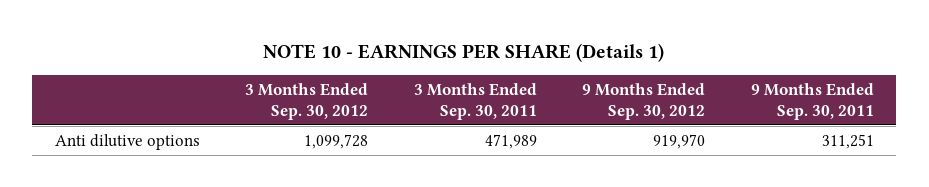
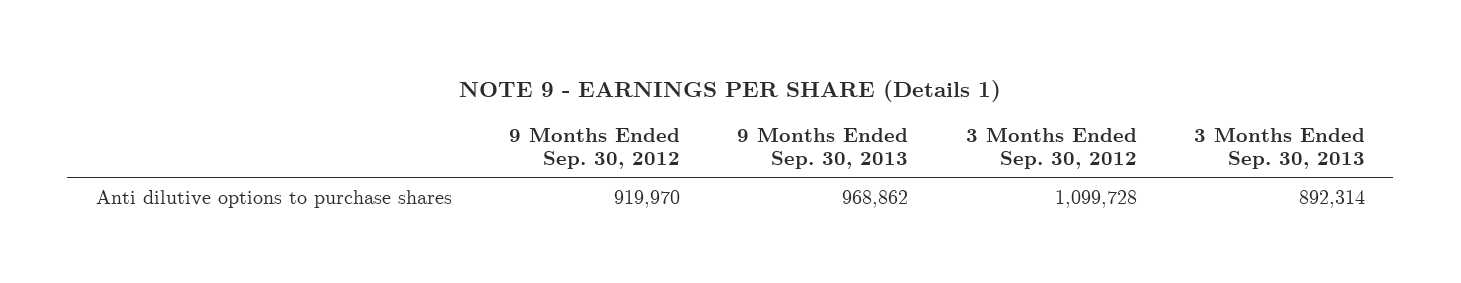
- NOTE 10 - EARNINGS PER SHARE (Details 1)
+ NOTE 9 - EARNINGS PER SHARE (Details 1)
- | 3 Months Ended Sep. 30, 2012 | 3 Months Ended Sep. 30, 2011 | 9 Months Ended Sep. 30, 2012 | 9 Months Ended Sep. 30, 2011
+ | 9 Months Ended Sep. 30, 2012 | 9 Months Ended Sep. 30, 2013 | 3 Months Ended Sep. 30, 2012 | 3 Months Ended Sep. 30, 2013
- Anti dilutive options | 1,099,728 | 471,989 | 919,970 | 311,251
+ Anti dilutive options to purchase shares | 919,970 | 968,862 | 1,099,728 | 892,314

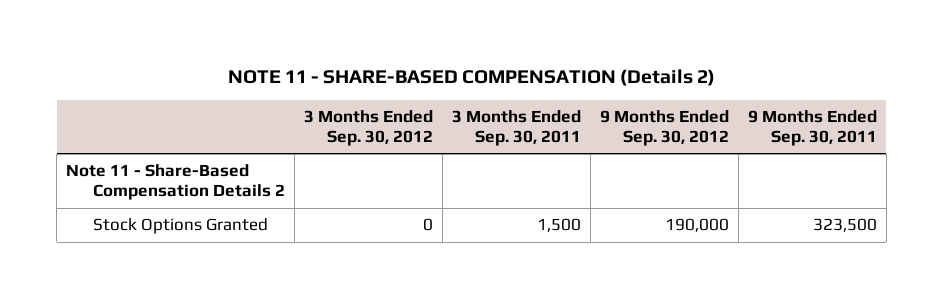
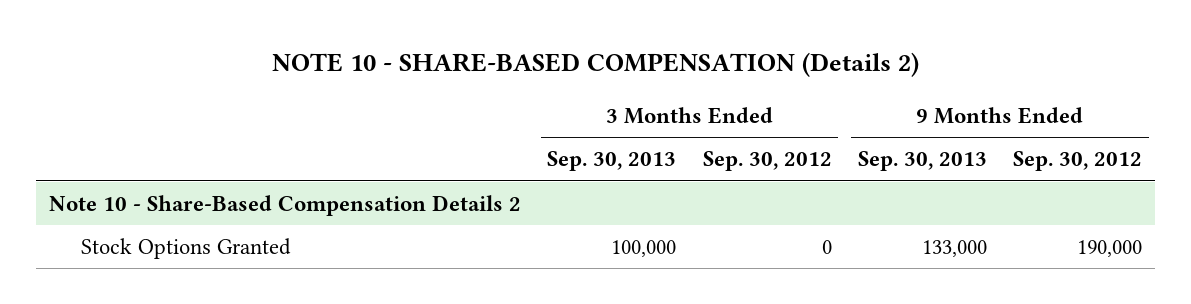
- NOTE 11 - SHARE-BASED COMPENSATION (Details 2)
+ NOTE 10 - SHARE-BASED COMPENSATION (Details 2)
- | 3 Months Ended Sep. 30, 2012 | 3 Months Ended Sep. 30, 2011 | 9 Months Ended Sep. 30, 2012 | 9 Months Ended Sep. 30, 2011
+ | 3 Months Ended Sep. 30, 2013 | 3 Months Ended Sep. 30, 2012 | 9 Months Ended Sep. 30, 2013 | 9 Months Ended Sep. 30, 2012
- Note 11 - Share-Based Compensation Details 2
+ Note 10 - Share-Based Compensation Details 2

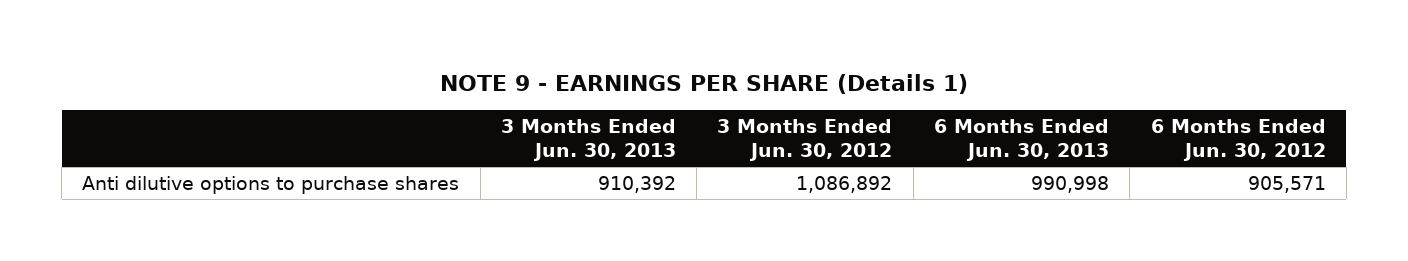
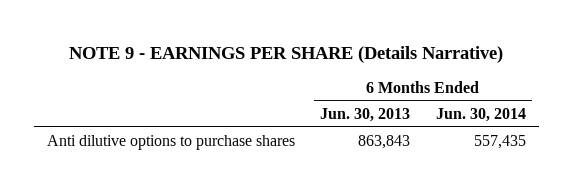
- NOTE 9 - EARNINGS PER SHARE (Details 1)
+ NOTE 9 - EARNINGS PER SHARE (Details Narrative)
- | 3 Months Ended Jun. 30, 2013 | 3 Months Ended Jun. 30, 2012 | 6 Months Ended Jun. 30, 2013 | 6 Months Ended Jun. 30, 2012
+ | 6 Months Ended Jun. 30, 2013 | 6 Months Ended Jun. 30, 2014
- Anti dilutive options to purchase shares | 910,392 | 1,086,892 | 990,998 | 905,571
+ Anti dilutive options to purchase shares | 863,843 | 557,435

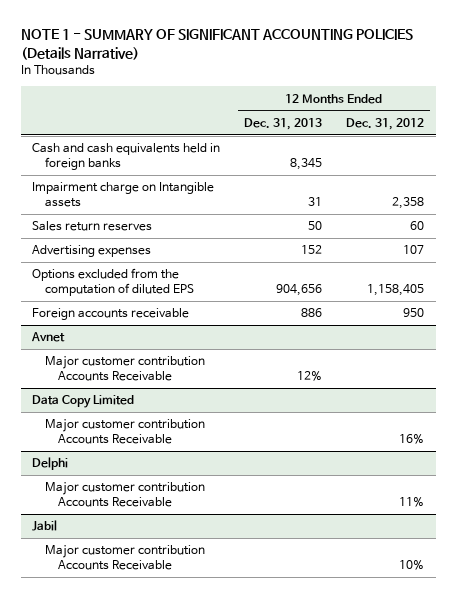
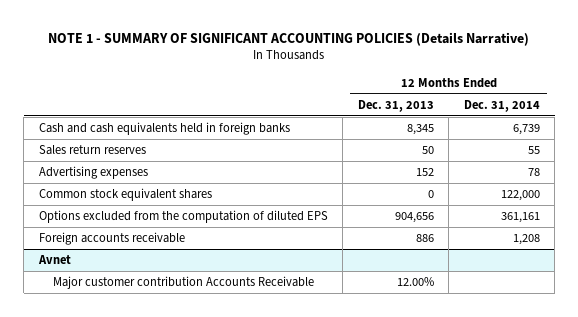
- | 12 Months Ended Dec. 31, 2013 | 12 Months Ended Dec. 31, 2012
+ | 12 Months Ended Dec. 31, 2013 | 12 Months Ended Dec. 31, 2014
- Impairment charge on Intangible assets | 31 | 2,358
+ Common stock equivalent shares | 0 | 122,000
@ Avnet
- Major customer contribution Accounts Receivable | 12% |
- Data Copy Limited
- Major customer contribution Accounts Receivable | | 16%
- Delphi
- Major customer contribution Accounts Receivable | | 11%
- Jabil
- Major customer contribution Accounts Receivable | | 10%
@ Avnet
+ Major customer contribution Accounts Receivable | 12.00% |

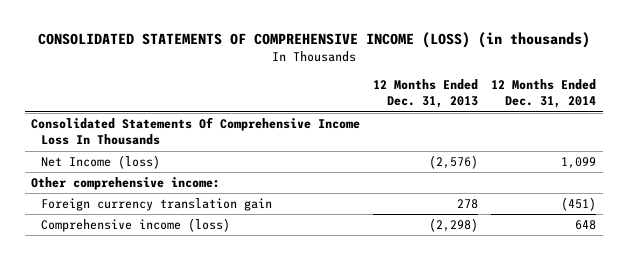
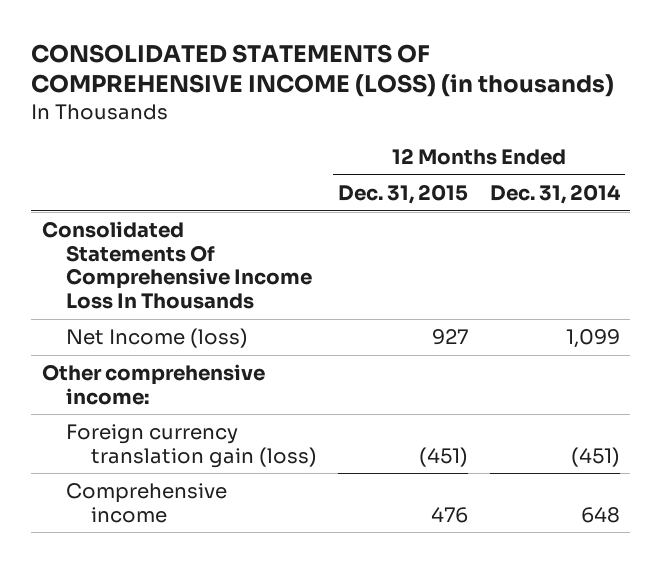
- | 12 Months Ended Dec. 31, 2013 | 12 Months Ended Dec. 31, 2014
+ | 12 Months Ended Dec. 31, 2015 | 12 Months Ended Dec. 31, 2014
- Foreign currency translation gain | 278 | (451)
- Comprehensive income (loss) | (2,298) | 648
+ Foreign currency translation gain (loss) | (451) | (451)
+ Comprehensive income | 476 | 648

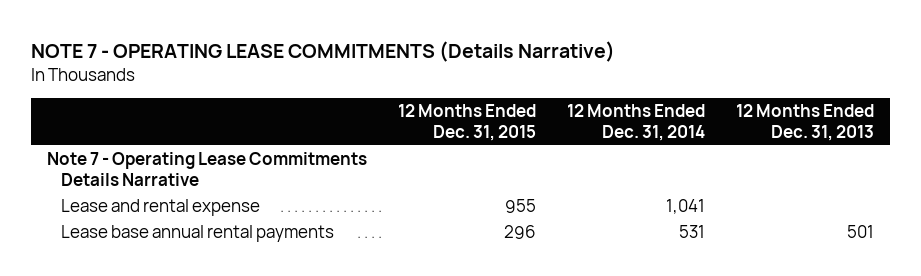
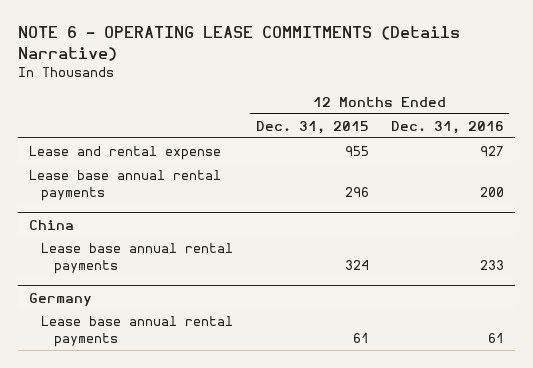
- NOTE 7 - OPERATING LEASE COMMITMENTS (Details Narrative)
+ NOTE 6 - OPERATING LEASE COMMITMENTS (Details Narrative)
- | 12 Months Ended Dec. 31, 2015 | 12 Months Ended Dec. 31, 2014 | 12 Months Ended Dec. 31, 2013
+ | 12 Months Ended Dec. 31, 2015 | 12 Months Ended Dec. 31, 2016
- Note 7 - Operating Lease Commitments Details Narrative
+ China
+ Lease base annual rental payments | 324 | 233
+ Germany
+ Lease base annual rental payments | 61 | 61

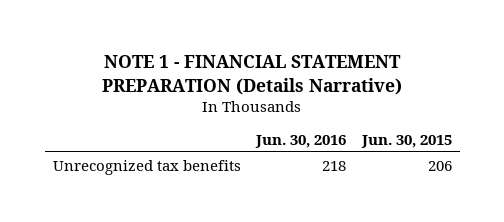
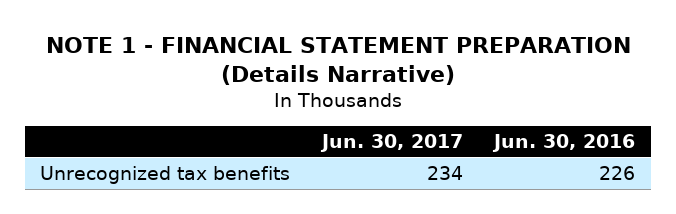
- | Jun. 30, 2016 | Jun. 30, 2015
+ | Jun. 30, 2017 | Jun. 30, 2016
- Unrecognized tax benefits | 218 | 206
+ Unrecognized tax benefits | 234 | 226

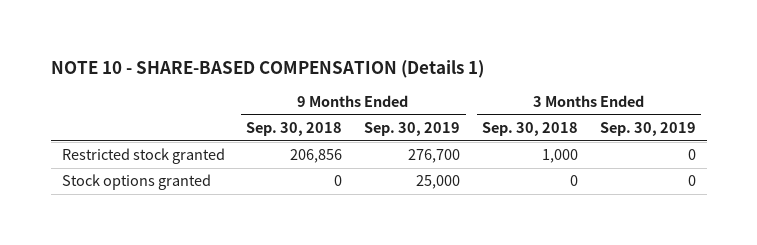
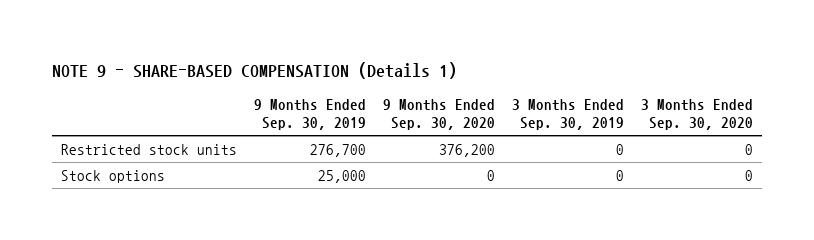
- NOTE 10 - SHARE-BASED COMPENSATION (Details 1)
+ NOTE 9 - SHARE-BASED COMPENSATION (Details 1)
- | 9 Months Ended Sep. 30, 2018 | 9 Months Ended Sep. 30, 2019 | 3 Months Ended Sep. 30, 2018 | 3 Months Ended Sep. 30, 2019
+ | 9 Months Ended Sep. 30, 2019 | 9 Months Ended Sep. 30, 2020 | 3 Months Ended Sep. 30, 2019 | 3 Months Ended Sep. 30, 2020
- Restricted stock granted | 206,856 | 276,700 | 1,000 | 0
- Stock options granted | 0 | 25,000 | 0 | 0
+ Restricted stock units | 276,700 | 376,200 | 0 | 0
+ Stock options | 25,000 | 0 | 0 | 0

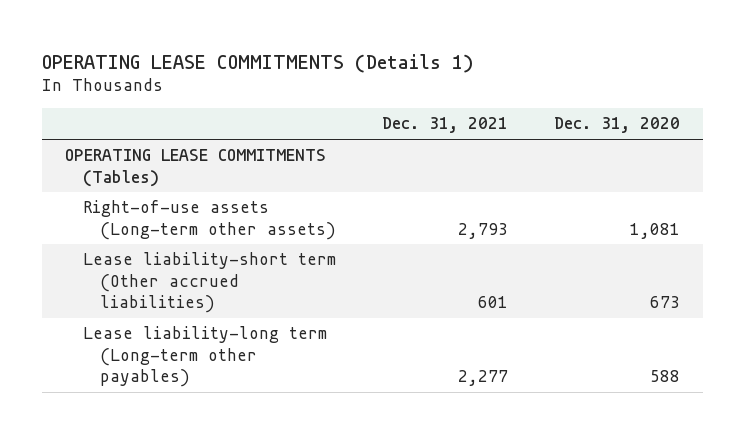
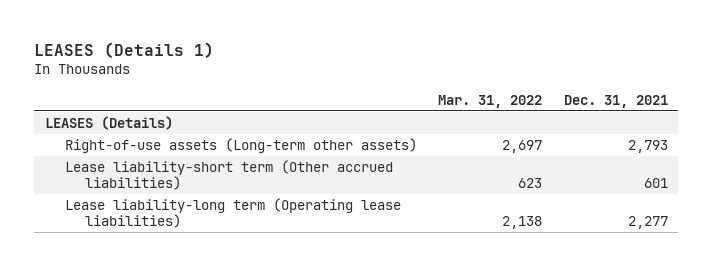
- OPERATING LEASE COMMITMENTS (Details 1)
+ LEASES (Details 1)
- | Dec. 31, 2021 | Dec. 31, 2020
+ | Mar. 31, 2022 | Dec. 31, 2021
- OPERATING LEASE COMMITMENTS (Tables)
+ LEASES (Details)
- Lease liability-long term (Long-term other payables) | 2,277 | 588
+ Lease liability-long term (Operating lease liabilities) | 2,138 | 2,277

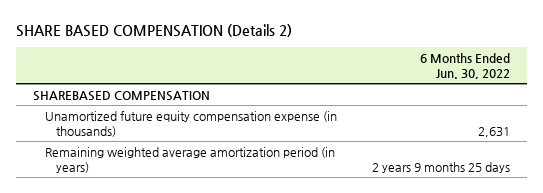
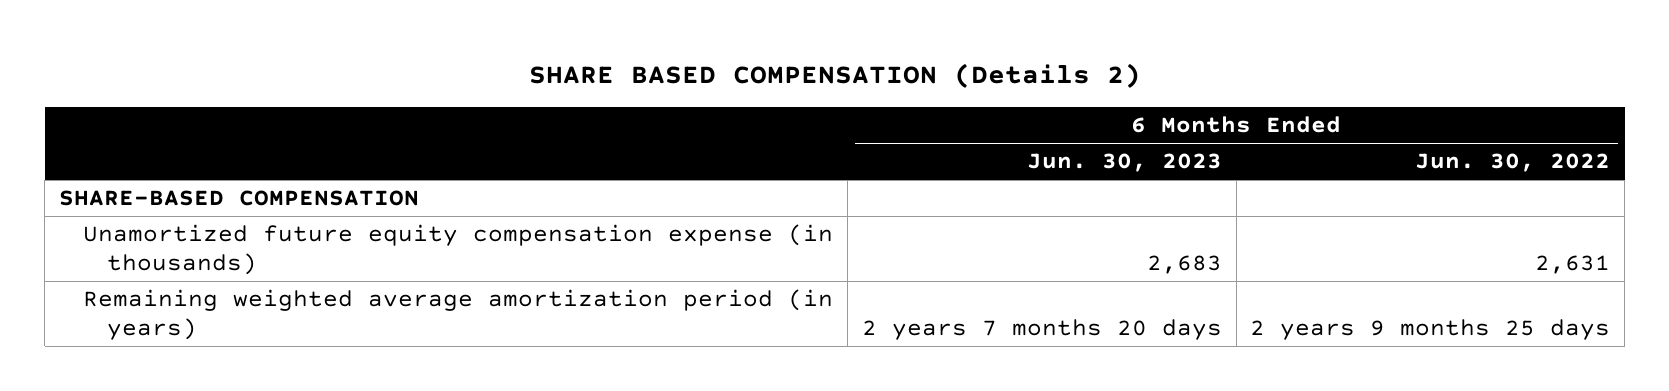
- | 6 Months Ended Jun. 30, 2022
+ | 6 Months Ended Jun. 30, 2023 | 6 Months Ended Jun. 30, 2022
- SHAREBASED COMPENSATION
+ SHARE-BASED COMPENSATION

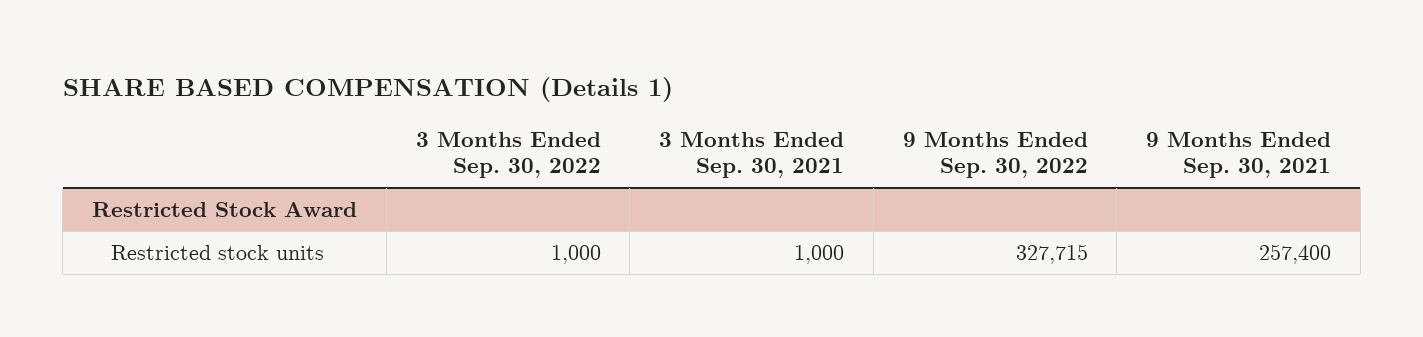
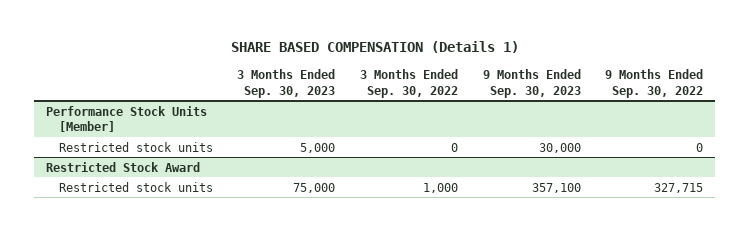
- | 3 Months Ended Sep. 30, 2022 | 3 Months Ended Sep. 30, 2021 | 9 Months Ended Sep. 30, 2022 | 9 Months Ended Sep. 30, 2021
+ | 3 Months Ended Sep. 30, 2023 | 3 Months Ended Sep. 30, 2022 | 9 Months Ended Sep. 30, 2023 | 9 Months Ended Sep. 30, 2022
+ Performance Stock Units [Member]
+ Restricted stock units | 5,000 | 0 | 30,000 | 0

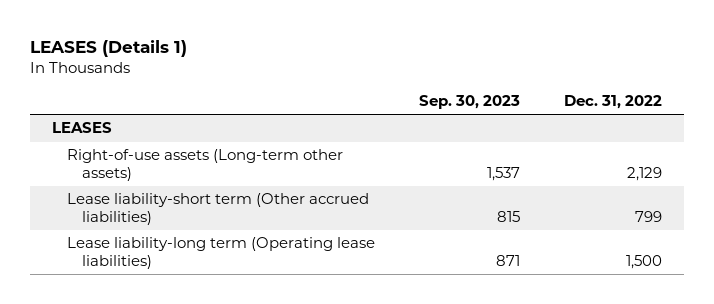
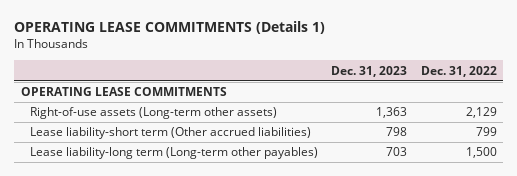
- LEASES (Details 1)
+ OPERATING LEASE COMMITMENTS (Details 1)
- | Sep. 30, 2023 | Dec. 31, 2022
+ | Dec. 31, 2023 | Dec. 31, 2022
- LEASES
+ OPERATING LEASE COMMITMENTS
- Lease liability-long term (Operating lease liabilities) | 871 | 1,500
+ Lease liability-long term (Long-term other payables) | 703 | 1,500

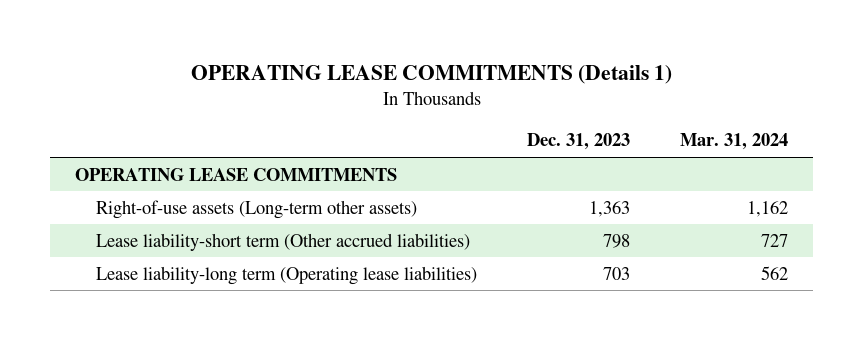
- | Dec. 31, 2023 | Dec. 31, 2022
+ | Dec. 31, 2023 | Mar. 31, 2024
- Lease liability-long term (Long-term other payables) | 703 | 1,500
+ Lease liability-long term (Operating lease liabilities) | 703 | 562

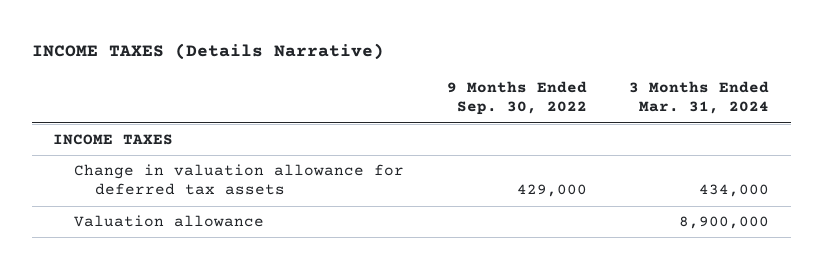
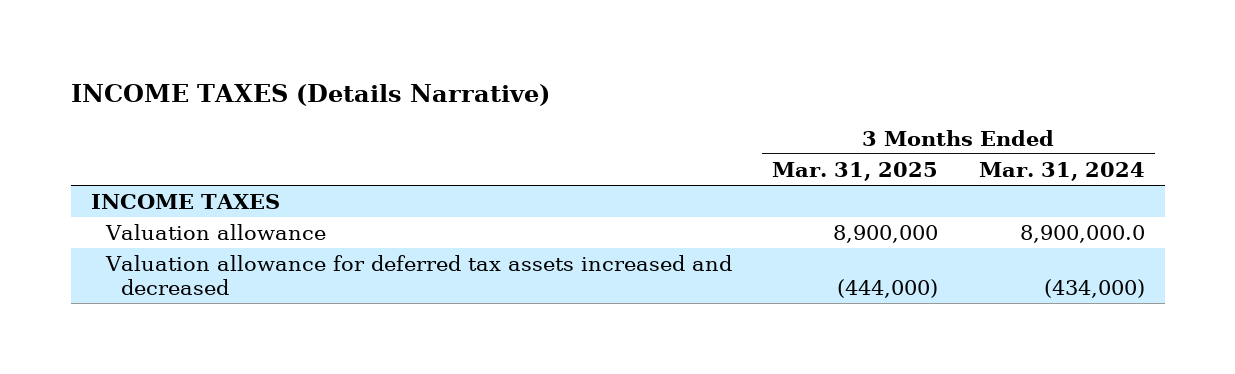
- | 9 Months Ended Sep. 30, 2022 | 3 Months Ended Mar. 31, 2024
+ | 3 Months Ended Mar. 31, 2025 | 3 Months Ended Mar. 31, 2024
- Change in valuation allowance for deferred tax assets | 429,000 | 434,000
- Valuation allowance | | 8,900,000
+ Valuation allowance | 8,900,000 | 8,900,000.0
+ Valuation allowance for deferred tax assets increased and decreased | (444,000) | (434,000)

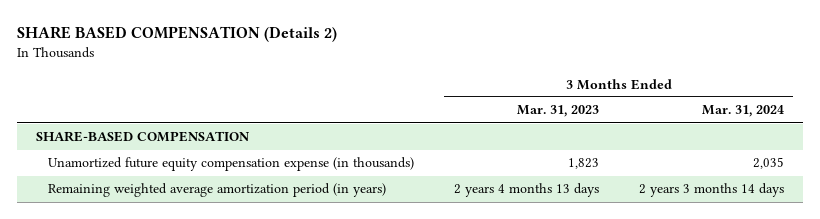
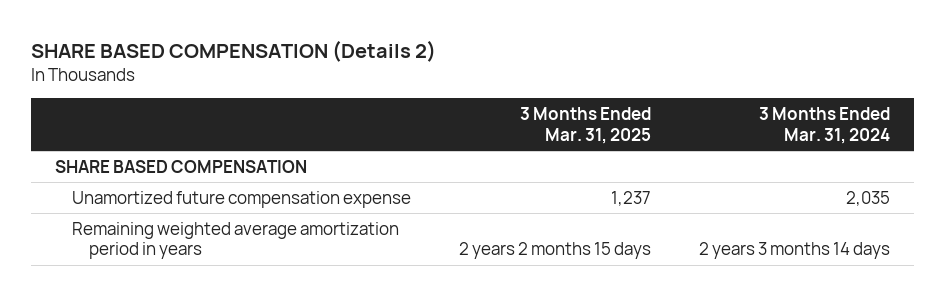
- | 3 Months Ended Mar. 31, 2023 | 3 Months Ended Mar. 31, 2024
+ | 3 Months Ended Mar. 31, 2025 | 3 Months Ended Mar. 31, 2024
- SHARE-BASED COMPENSATION
- Unamortized future equity compensation expense (in thousands) | 1,823 | 2,035
- Remaining weighted average amortization period (in years) | 2 years 4 months 13 days | 2 years 3 months 14 days
+ SHARE BASED COMPENSATION
+ Unamortized future compensation expense | 1,237 | 2,035
+ Remaining weighted average amortization period in years | 2 years 2 months 15 days | 2 years 3 months 14 days

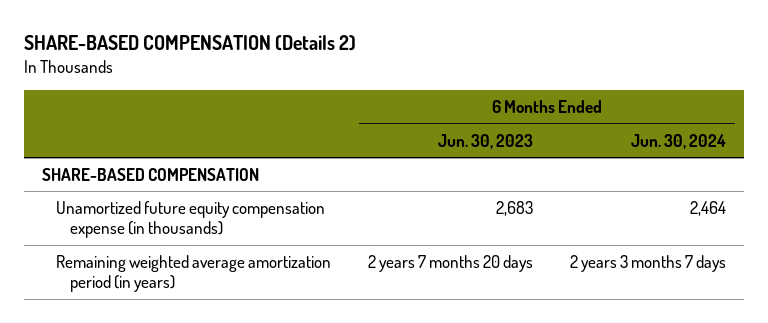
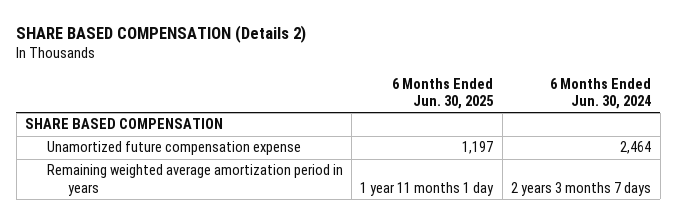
- SHARE-BASED COMPENSATION (Details 2)
+ SHARE BASED COMPENSATION (Details 2)
- | 6 Months Ended Jun. 30, 2023 | 6 Months Ended Jun. 30, 2024
+ | 6 Months Ended Jun. 30, 2025 | 6 Months Ended Jun. 30, 2024
- SHARE-BASED COMPENSATION
- Unamortized future equity compensation expense (in thousands) | 2,683 | 2,464
- Remaining weighted average amortization period (in years) | 2 years 7 months 20 days | 2 years 3 months 7 days
+ SHARE BASED COMPENSATION
+ Unamortized future compensation expense | 1,197 | 2,464
+ Remaining weighted average amortization period in years | 1 year 11 months 1 day | 2 years 3 months 7 days

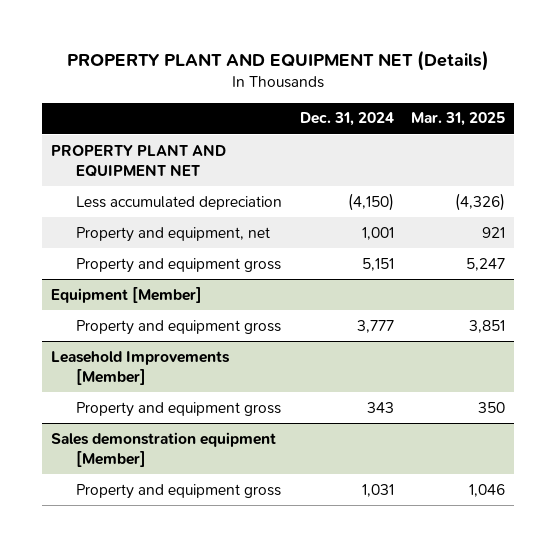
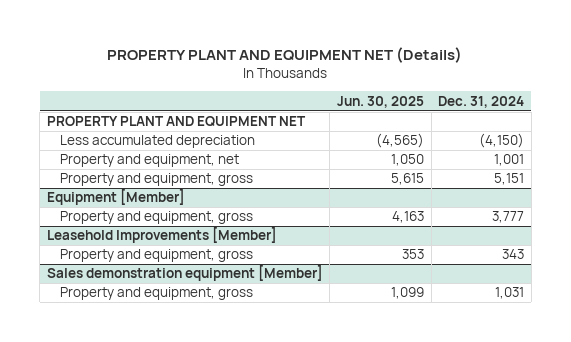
- | Dec. 31, 2024 | Mar. 31, 2025
+ | Jun. 30, 2025 | Dec. 31, 2024
- Property and equipment gross | 5,151 | 5,247
+ Property and equipment, gross | 5,615 | 5,151
@ Equipment [Member]
- Property and equipment gross | 3,777 | 3,851
+ Property and equipment, gross | 4,163 | 3,777
@ Leasehold Improvements [Member]
- Property and equipment gross | 343 | 350
+ Property and equipment, gross | 353 | 343
@ Sales demonstration equipment [Member]
- Property and equipment gross | 1,031 | 1,046
+ Property and equipment, gross | 1,099 | 1,031

